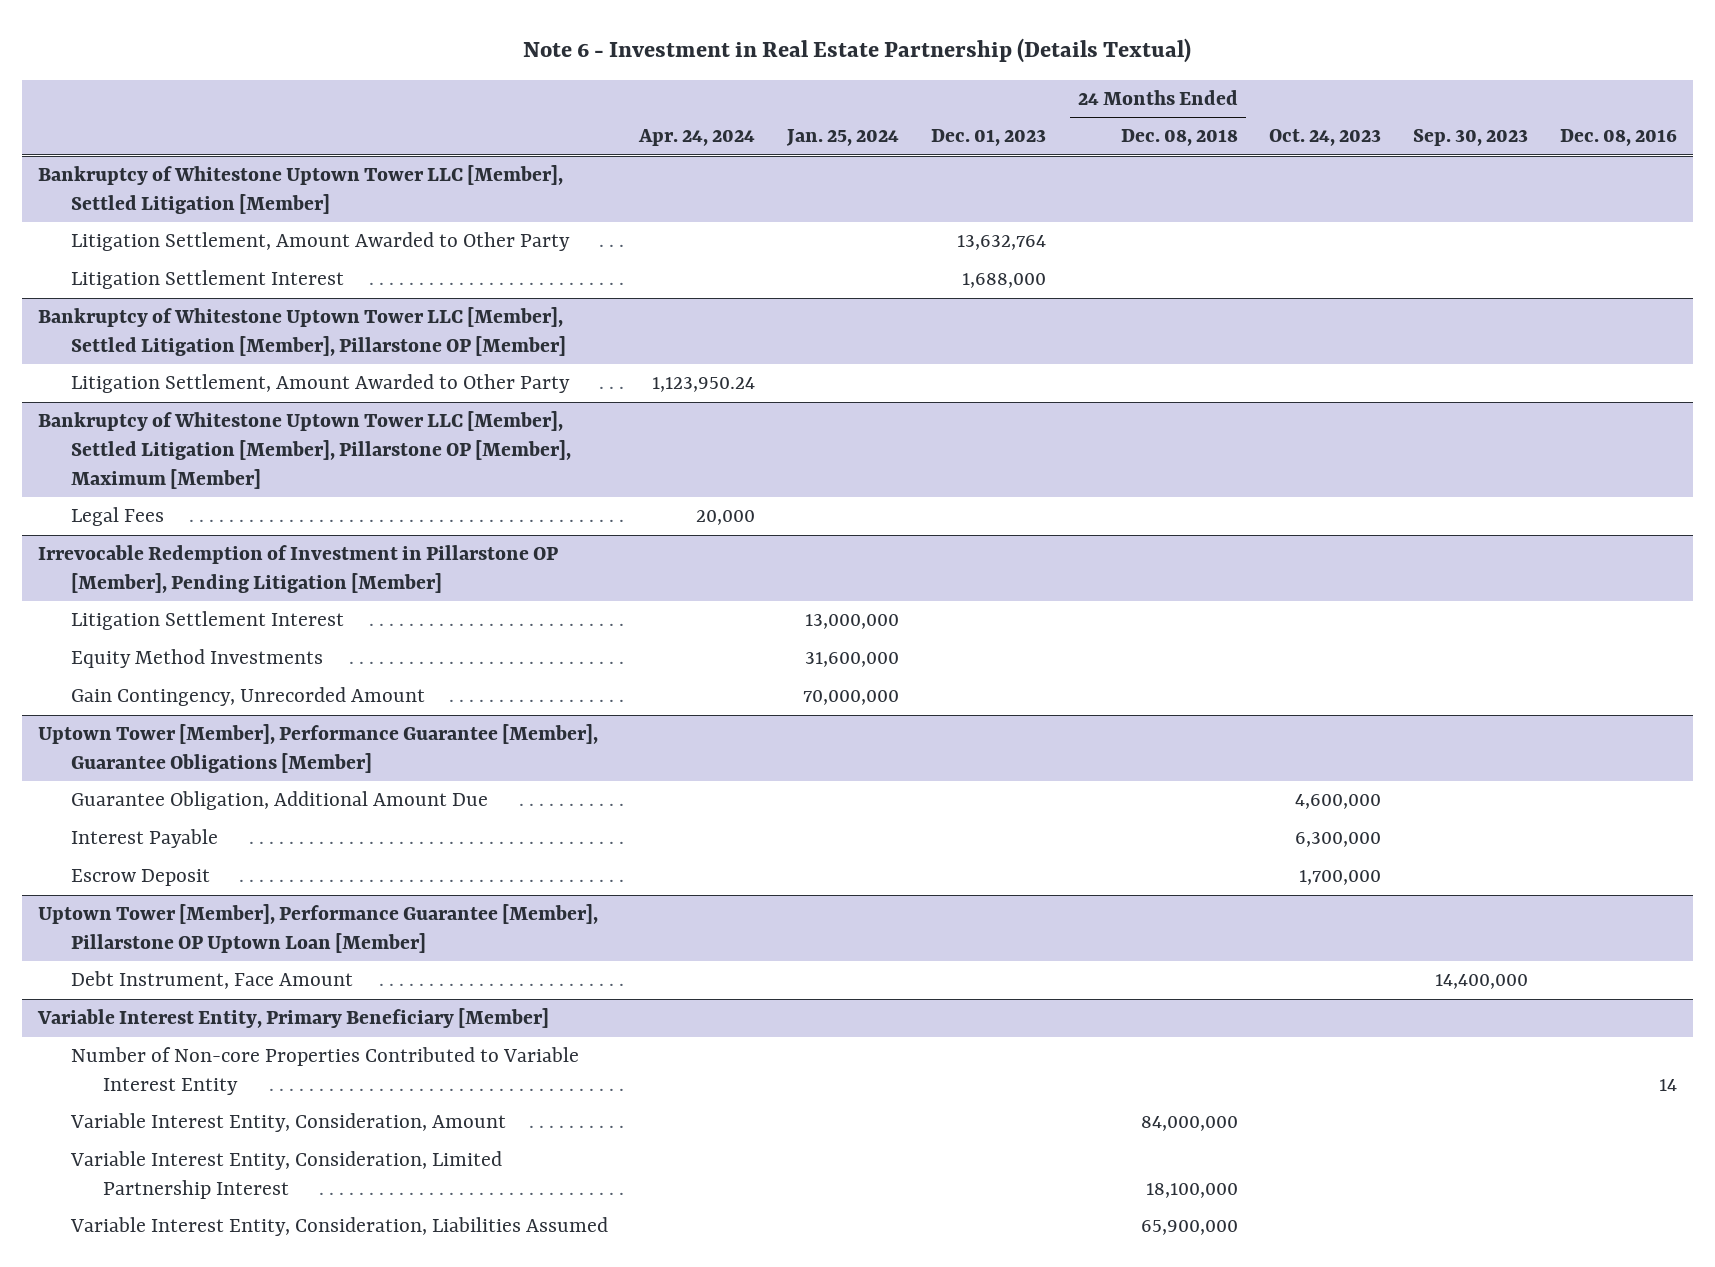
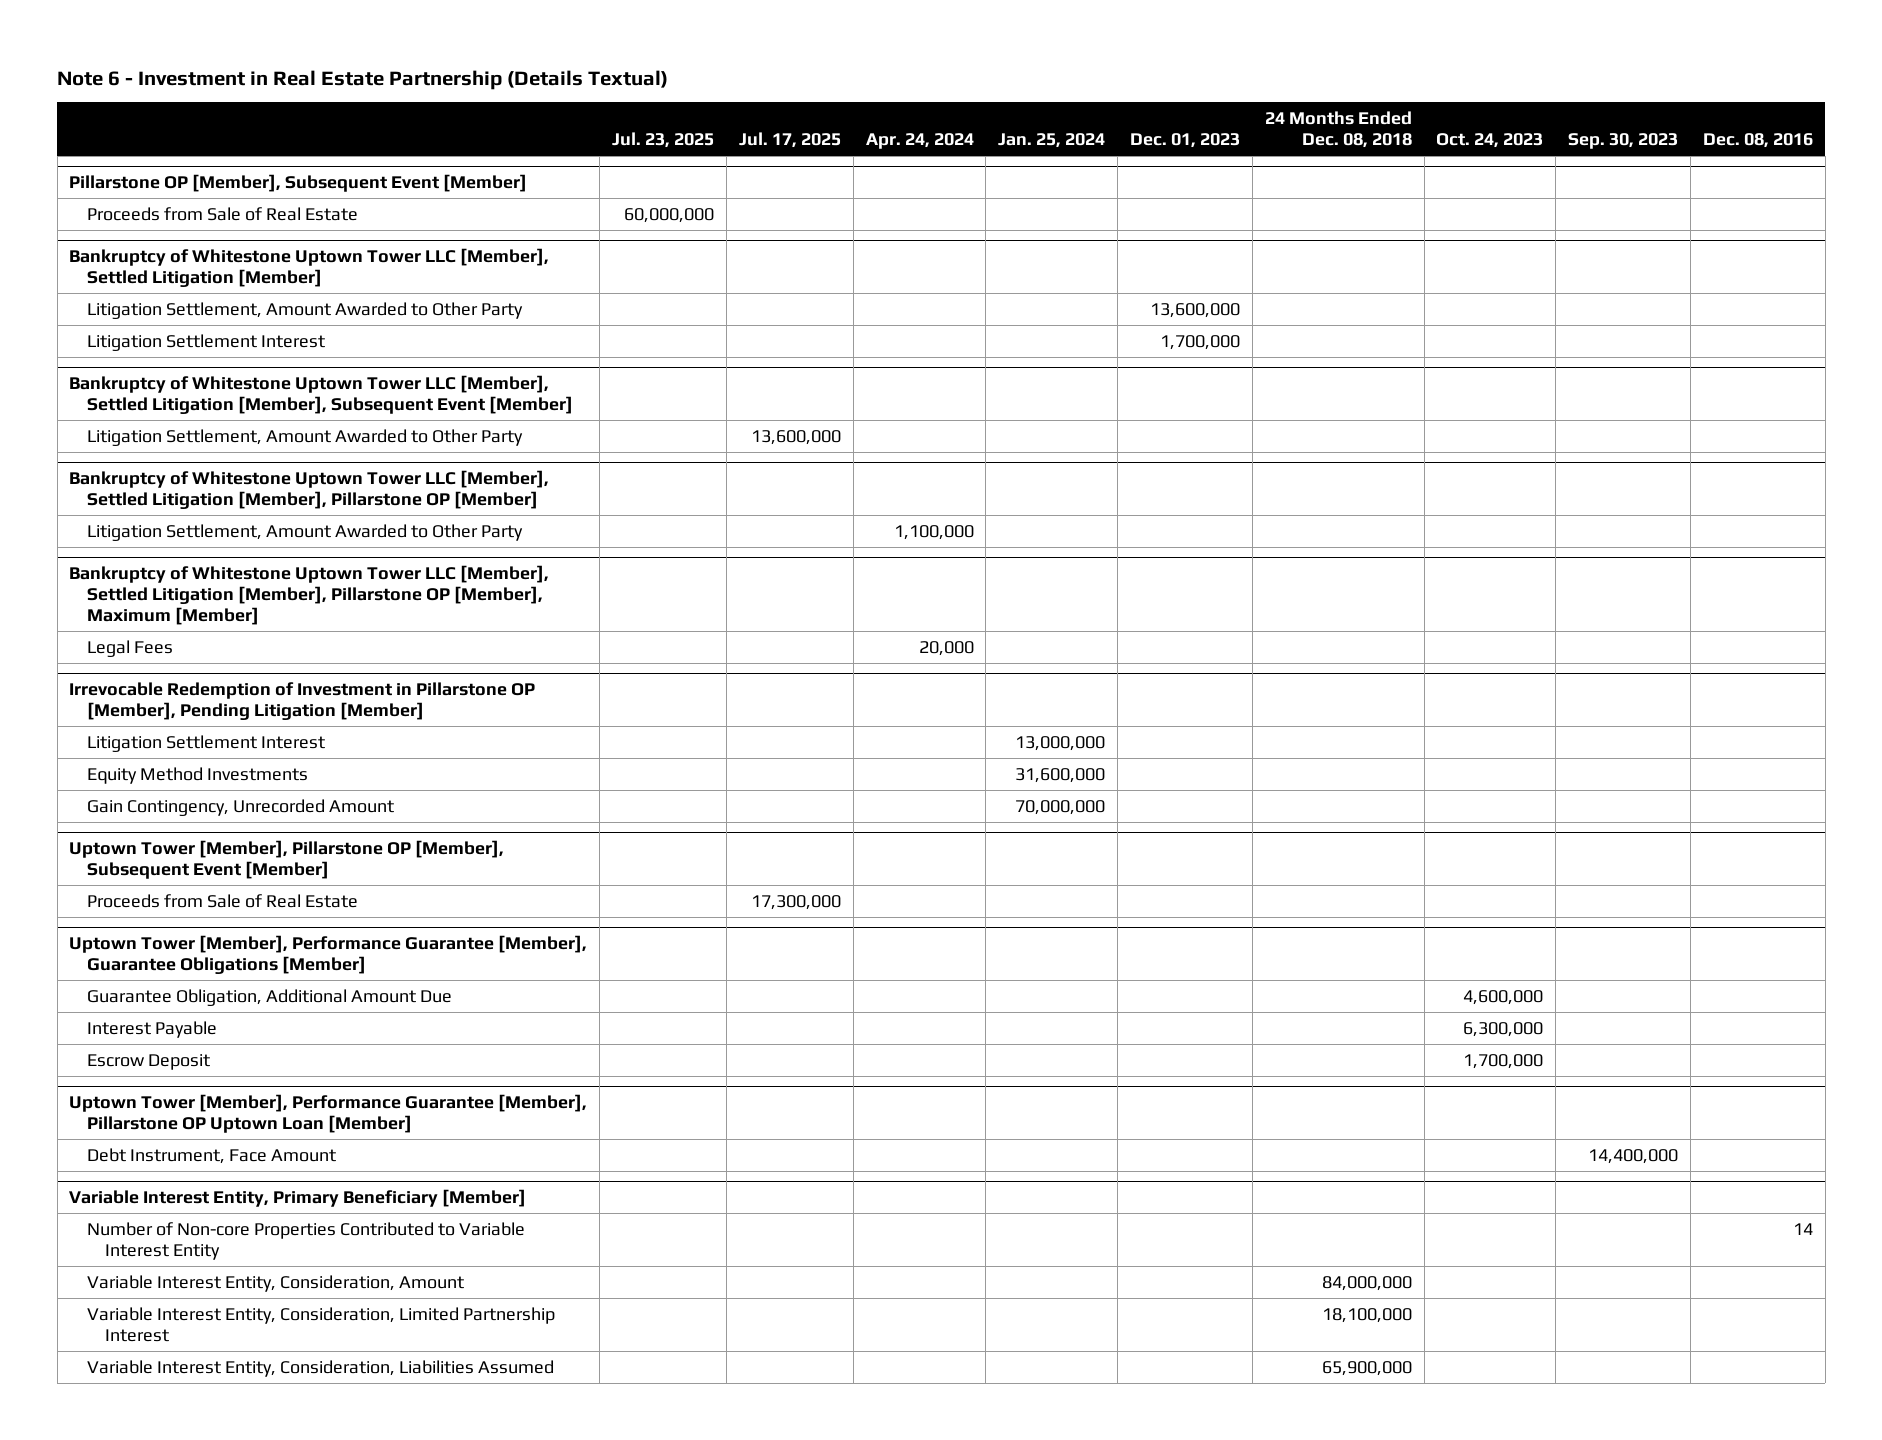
- | Apr. 24, 2024 | Jan. 25, 2024 | Dec. 01, 2023 | 24 Months Ended Dec. 08, 2018 | Oct. 24, 2023 | Sep. 30, 2023 | Dec. 08, 2016
+ | Jul. 23, 2025 | Jul. 17, 2025 | Apr. 24, 2024 | Jan. 25, 2024 | Dec. 01, 2023 | 24 Months Ended Dec. 08, 2018 | Oct. 24, 2023 | Sep. 30, 2023 | Dec. 08, 2016
+ Pillarstone OP [Member], Subsequent Event [Member]
+ Proceeds from Sale of Real Estate | 60,000,000 | | | | | | | |
@ Bankruptcy of Whitestone Uptown Tower LLC [Member], Settled Litigation [Member]
- Litigation Settlement, Amount Awarded to Other Party | | | 13,632,764 | | | |
- Litigation Settlement Interest | | | 1,688,000 | | | |
+ Litigation Settlement, Amount Awarded to Other Party | | | | | 13,600,000 | | | |
+ Litigation Settlement Interest | | | | | 1,700,000 | | | |
+ Bankruptcy of Whitestone Uptown Tower LLC [Member], Settled Litigation [Member], Subsequent Event [Member]
+ Litigation Settlement, Amount Awarded to Other Party | | 13,600,000 | | | | | | |
@ Bankruptcy of Whitestone Uptown Tower LLC [Member], Settled Litigation [Member], Pillarstone OP [Member]
- Litigation Settlement, Amount Awarded to Other Party | 1,123,950.24 | | | | | |
+ Litigation Settlement, Amount Awarded to Other Party | | | 1,100,000 | | | | | |
+ Uptown Tower [Member], Pillarstone OP [Member], Subsequent Event [Member]
+ Proceeds from Sale of Real Estate | | 17,300,000 | | | | | | |

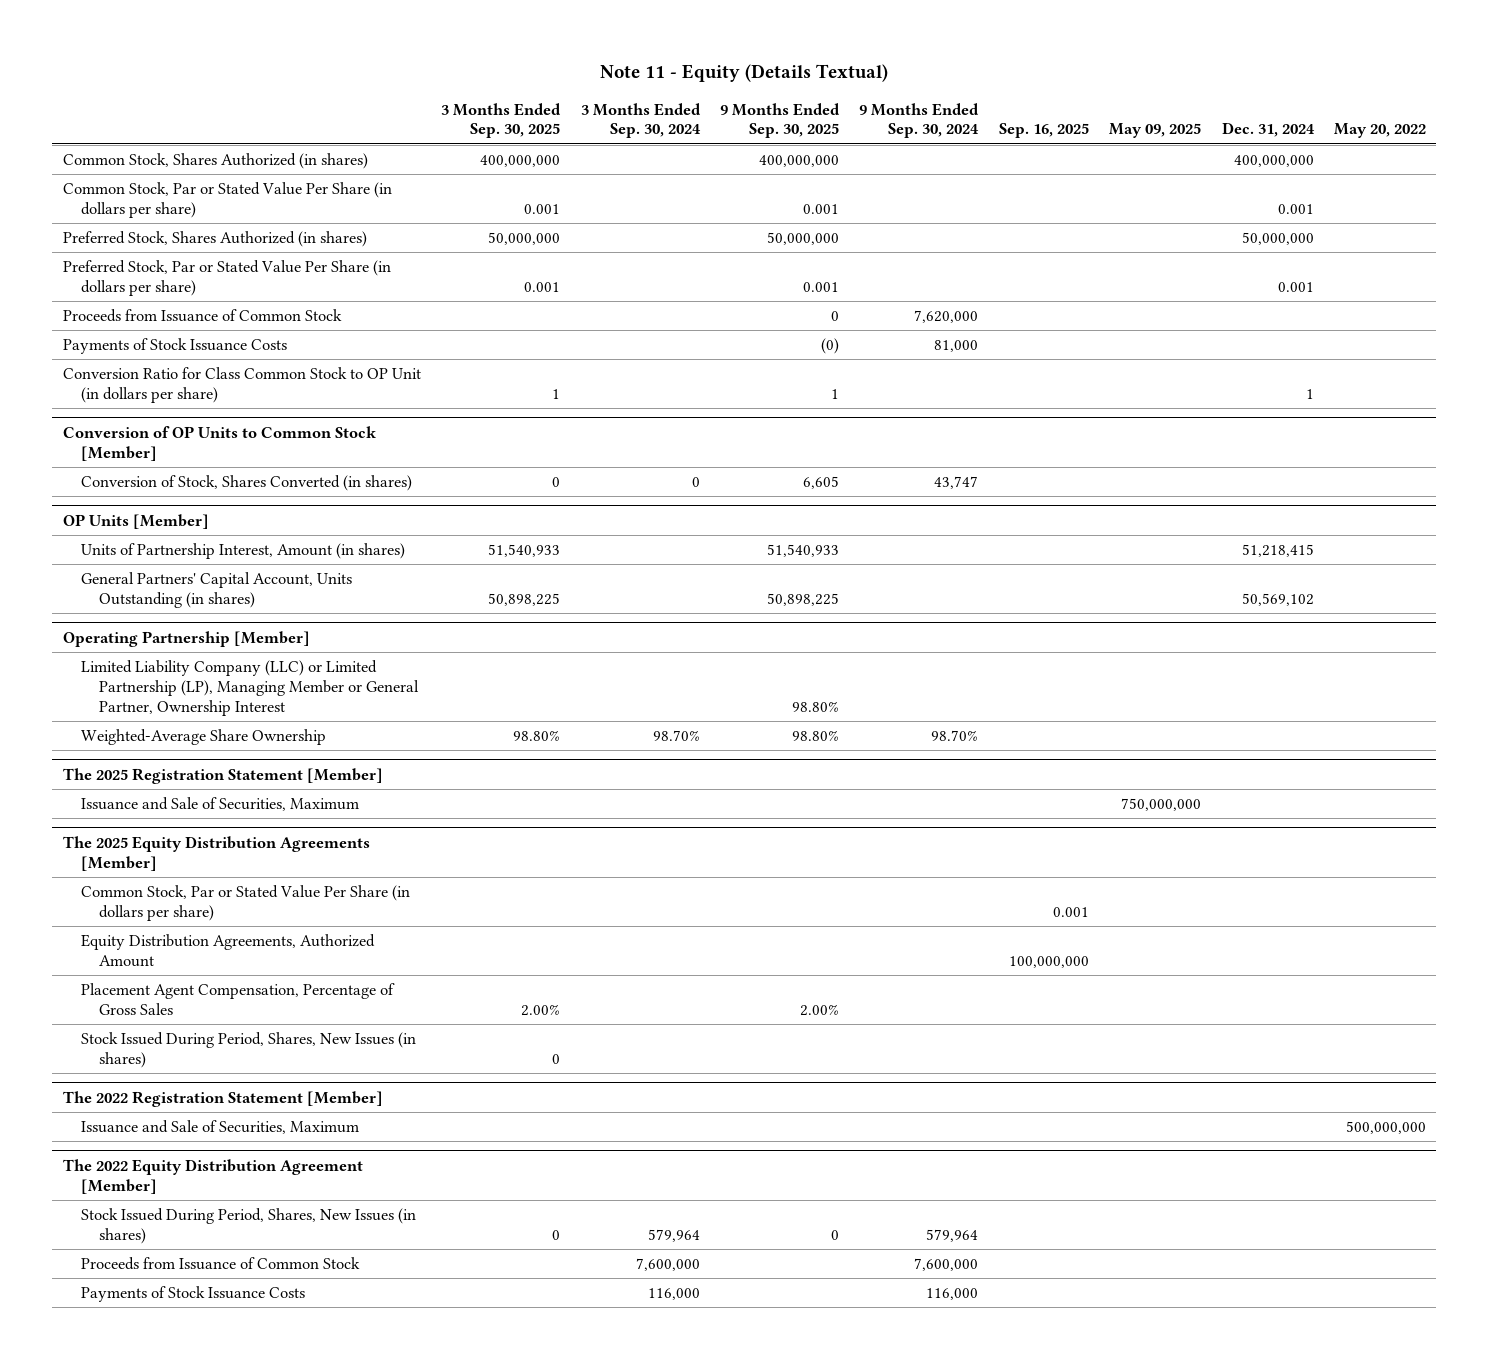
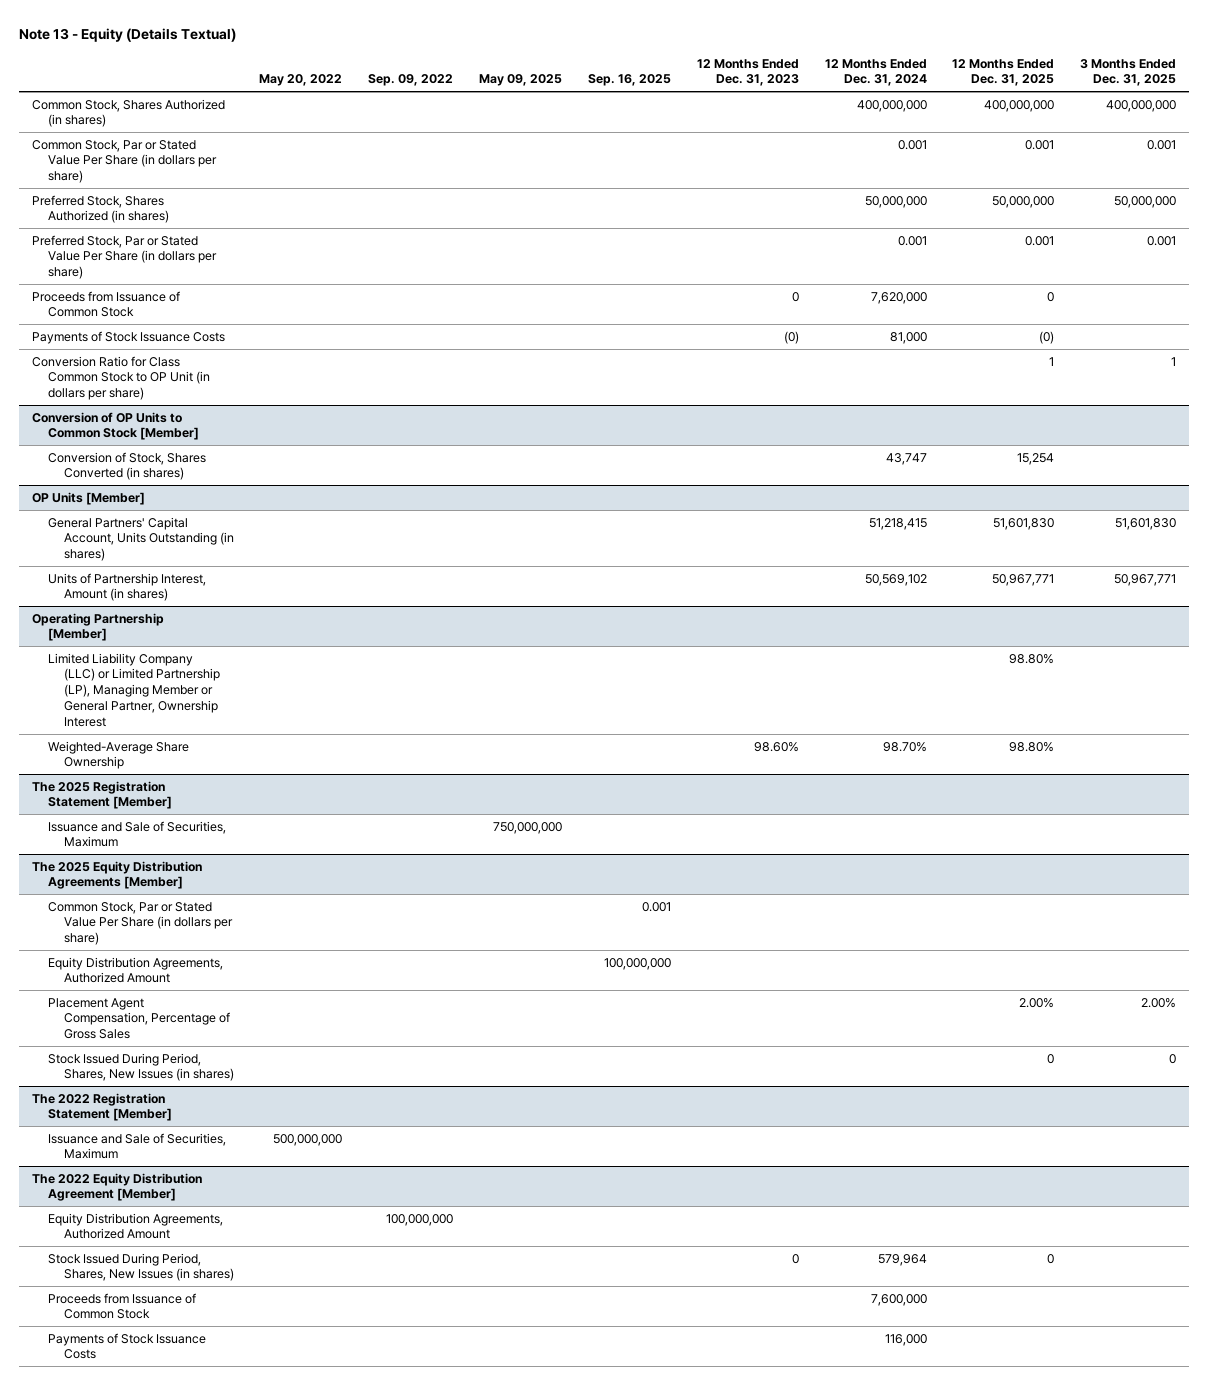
- Note 11 - Equity (Details Textual)
+ Note 13 - Equity (Details Textual)
- | 3 Months Ended Sep. 30, 2025 | 3 Months Ended Sep. 30, 2024 | 9 Months Ended Sep. 30, 2025 | 9 Months Ended Sep. 30, 2024 | Sep. 16, 2025 | May 09, 2025 | Dec. 31, 2024 | May 20, 2022
+ | May 20, 2022 | Sep. 09, 2022 | May 09, 2025 | Sep. 16, 2025 | 12 Months Ended Dec. 31, 2023 | 12 Months Ended Dec. 31, 2024 | 12 Months Ended Dec. 31, 2025 | 3 Months Ended Dec. 31, 2025
@ OP Units [Member]
moved down: Units of Partnership Interest, Amount (in shares) | | | | | | 50,569,102 | 50,967,771 | 50,967,771
@ The 2022 Equity Distribution Agreement [Member]
+ Equity Distribution Agreements, Authorized Amount | | 100,000,000 | | | | | |

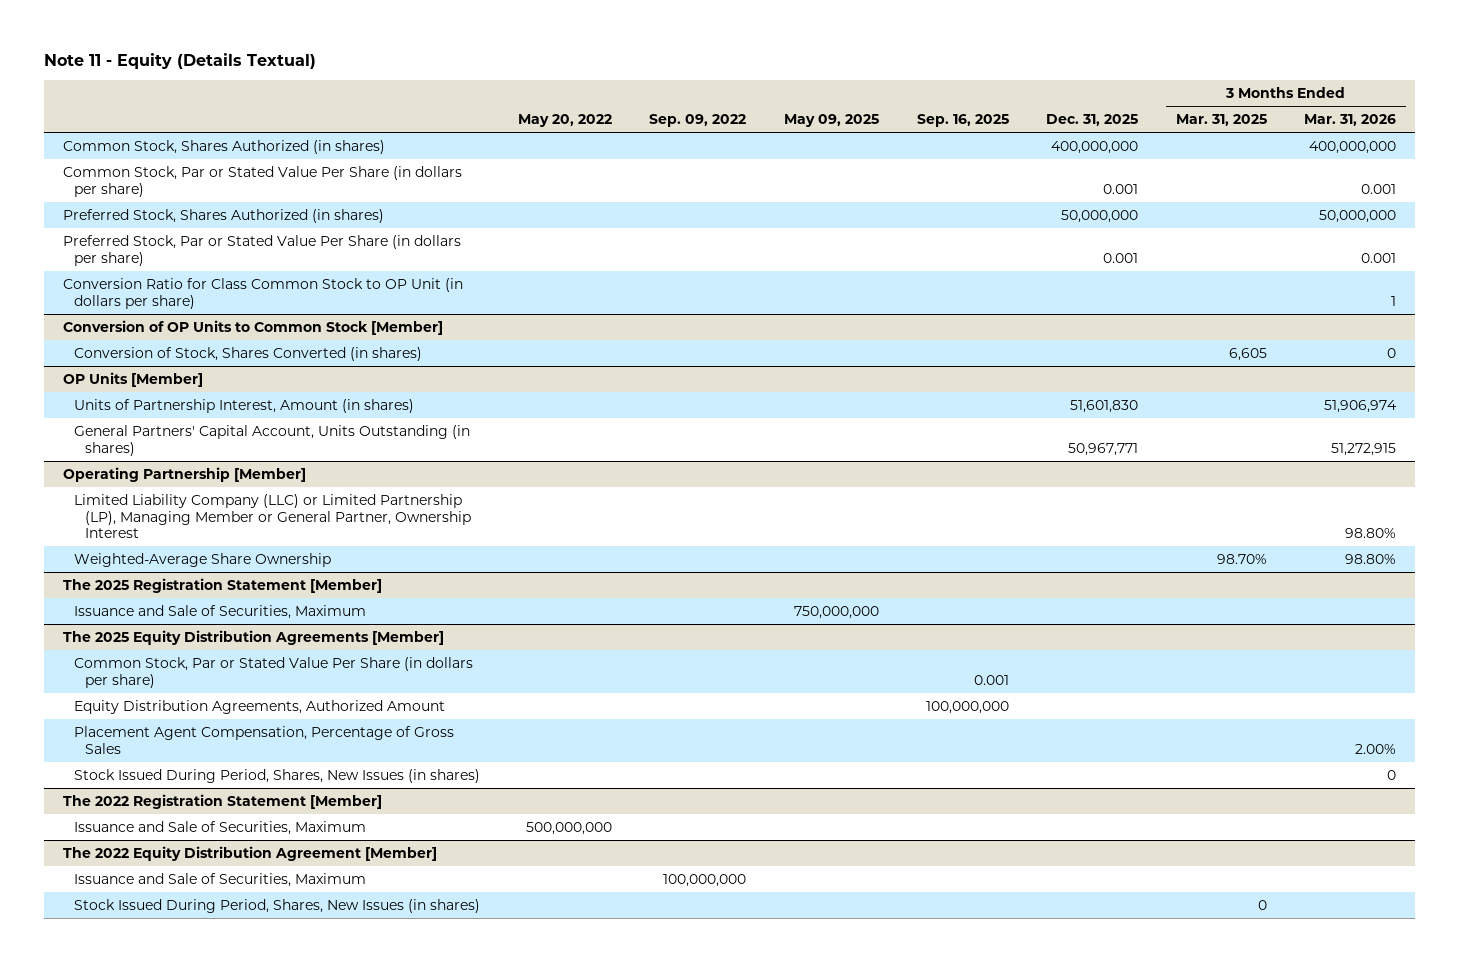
- Note 13 - Equity (Details Textual)
+ Note 11 - Equity (Details Textual)
- | May 20, 2022 | Sep. 09, 2022 | May 09, 2025 | Sep. 16, 2025 | 12 Months Ended Dec. 31, 2023 | 12 Months Ended Dec. 31, 2024 | 12 Months Ended Dec. 31, 2025 | 3 Months Ended Dec. 31, 2025
+ | May 20, 2022 | Sep. 09, 2022 | May 09, 2025 | Sep. 16, 2025 | Dec. 31, 2025 | 3 Months Ended Mar. 31, 2025 | 3 Months Ended Mar. 31, 2026
- Proceeds from Issuance of Common Stock | | | | | 0 | 7,620,000 | 0 |
- Payments of Stock Issuance Costs | | | | | (0) | 81,000 | (0) |
@ OP Units [Member]
moved down: General Partners' Capital Account, Units Outstanding (in shares) | | | | | 50,967,771 | | 51,272,915
@ The 2022 Equity Distribution Agreement [Member]
- Equity Distribution Agreements, Authorized Amount | | 100,000,000 | | | | | |
+ Issuance and Sale of Securities, Maximum | | 100,000,000 | | | | |
- Proceeds from Issuance of Common Stock | | | | | | 7,600,000 | |
- Payments of Stock Issuance Costs | | | | | | 116,000 | |

